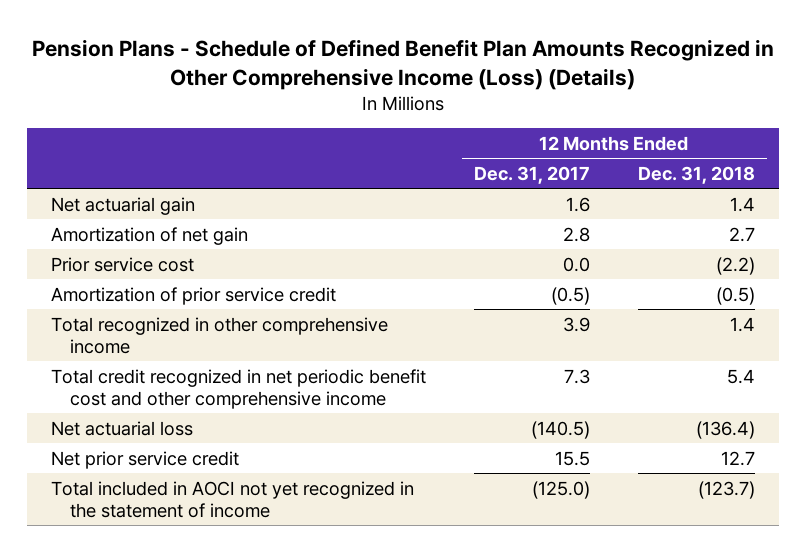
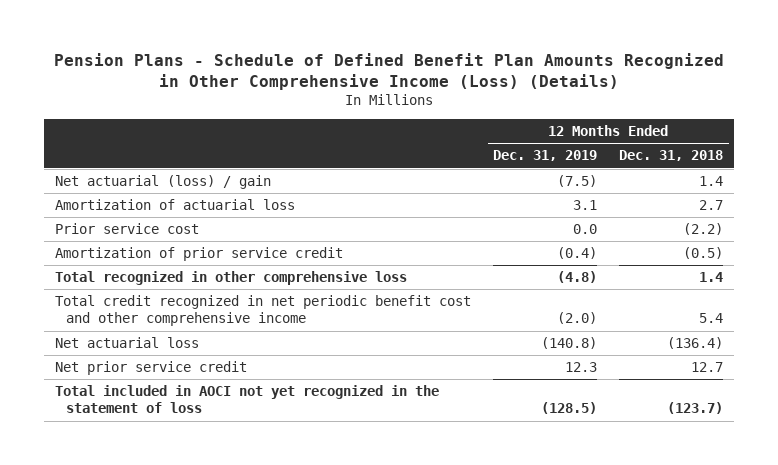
- | 12 Months Ended Dec. 31, 2017 | 12 Months Ended Dec. 31, 2018
+ | 12 Months Ended Dec. 31, 2019 | 12 Months Ended Dec. 31, 2018
- Net actuarial gain | 1.6 | 1.4
- Amortization of net gain | 2.8 | 2.7
+ Net actuarial (loss) / gain | (7.5) | 1.4
+ Amortization of actuarial loss | 3.1 | 2.7
- Total recognized in other comprehensive income | 3.9 | 1.4
+ Total recognized in other comprehensive loss | (4.8) | 1.4
- Total included in AOCI not yet recognized in the statement of income | (125.0) | (123.7)
+ Total included in AOCI not yet recognized in the statement of loss | (128.5) | (123.7)

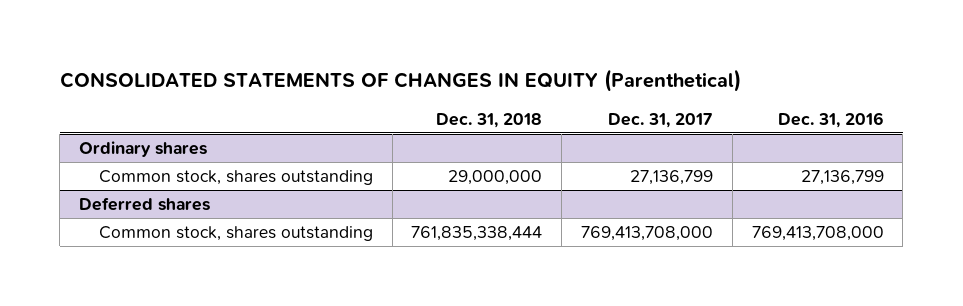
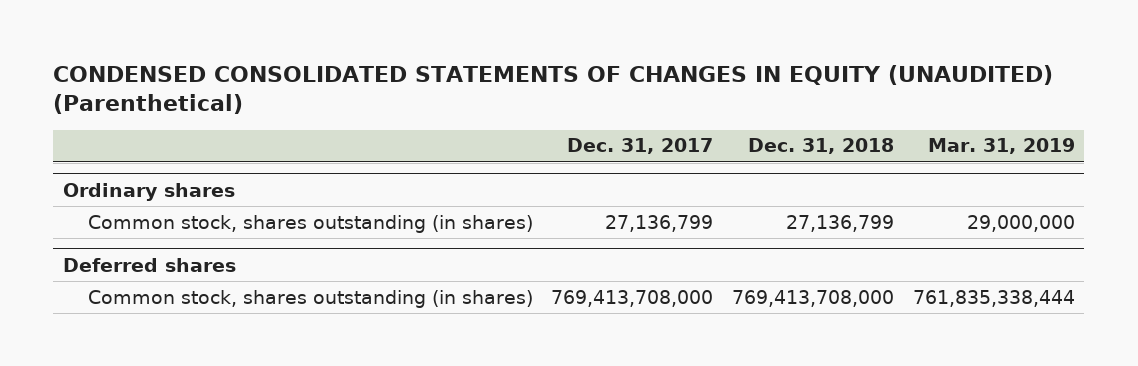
- CONSOLIDATED STATEMENTS OF CHANGES IN EQUITY (Parenthetical)
+ CONDENSED CONSOLIDATED STATEMENTS OF CHANGES IN EQUITY (UNAUDITED) (Parenthetical)
- | Dec. 31, 2018 | Dec. 31, 2017 | Dec. 31, 2016
+ | Dec. 31, 2017 | Dec. 31, 2018 | Mar. 31, 2019
@ Ordinary shares
- Common stock, shares outstanding | 29,000,000 | 27,136,799 | 27,136,799
+ Common stock, shares outstanding (in shares) | 27,136,799 | 27,136,799 | 29,000,000
@ Deferred shares
- Common stock, shares outstanding | 761,835,338,444 | 769,413,708,000 | 769,413,708,000
+ Common stock, shares outstanding (in shares) | 769,413,708,000 | 769,413,708,000 | 761,835,338,444

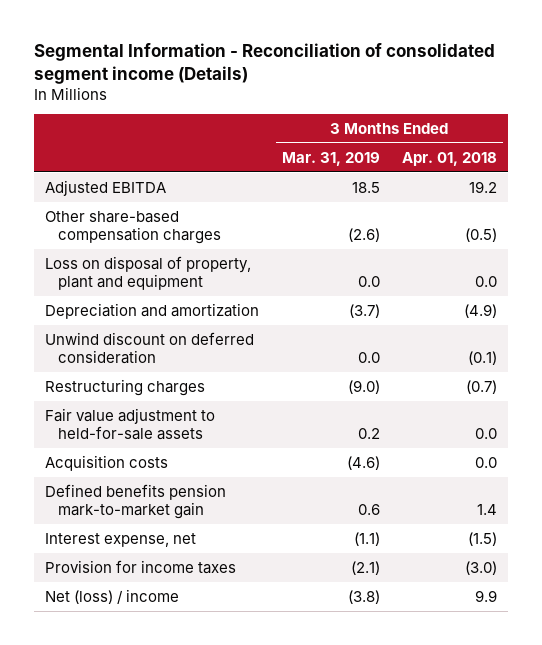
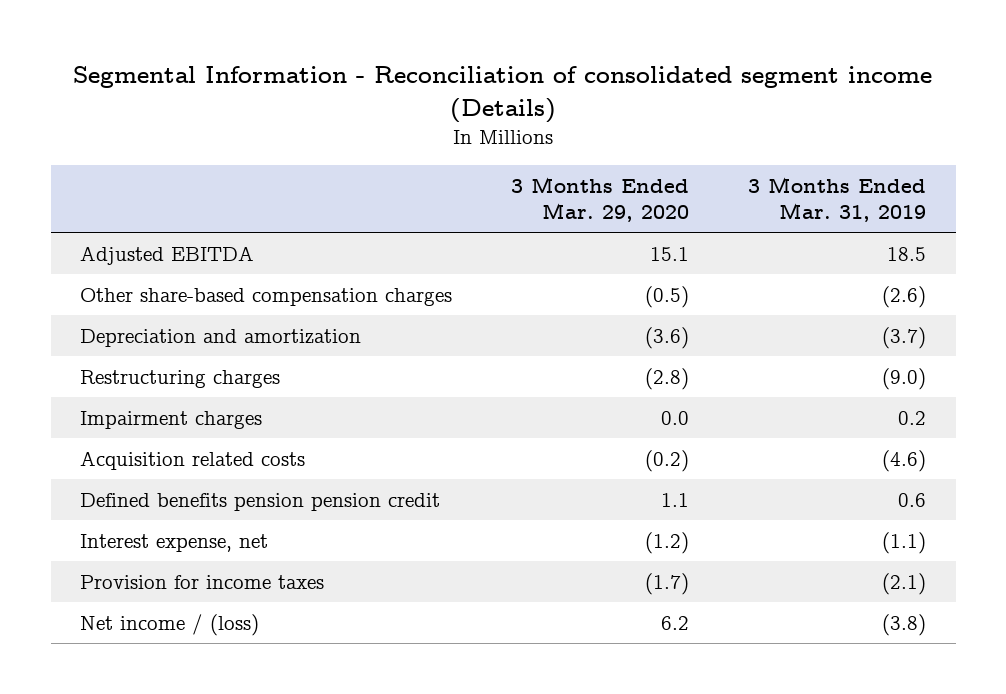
- | 3 Months Ended Mar. 31, 2019 | 3 Months Ended Apr. 01, 2018
+ | 3 Months Ended Mar. 29, 2020 | 3 Months Ended Mar. 31, 2019
- Loss on disposal of property, plant and equipment | 0.0 | 0.0
- Unwind discount on deferred consideration | 0.0 | (0.1)
- Fair value adjustment to held-for-sale assets | 0.2 | 0.0
- Acquisition costs | (4.6) | 0.0
- Defined benefits pension mark-to-market gain | 0.6 | 1.4
+ Impairment charges | 0.0 | 0.2
+ Acquisition related costs | (0.2) | (4.6)
+ Defined benefits pension pension credit | 1.1 | 0.6
- Net (loss) / income | (3.8) | 9.9
+ Net income / (loss) | 6.2 | (3.8)

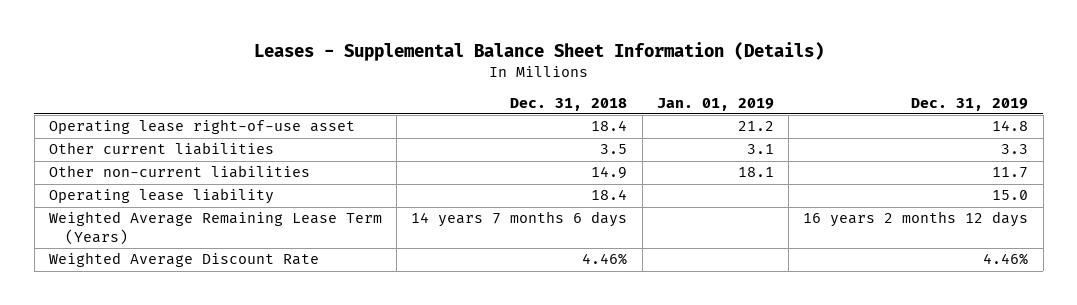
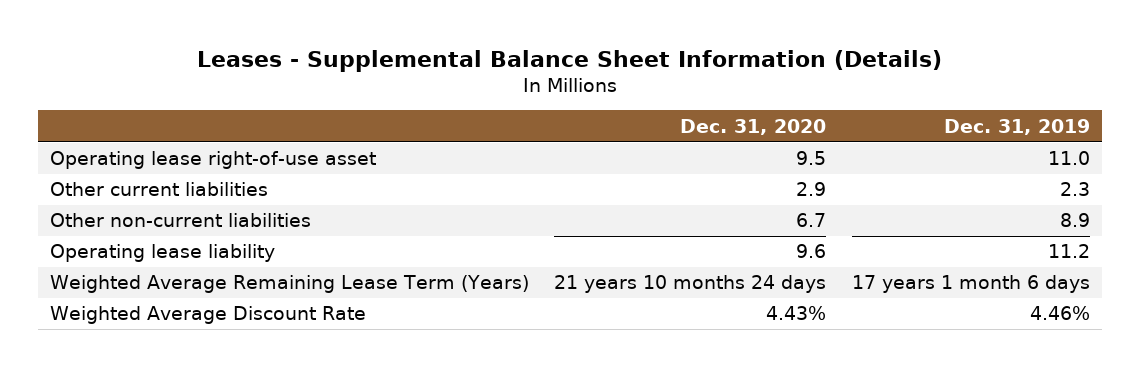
- | Dec. 31, 2018 | Jan. 01, 2019 | Dec. 31, 2019
+ | Dec. 31, 2020 | Dec. 31, 2019
- Operating lease right-of-use asset | 18.4 | 21.2 | 14.8
- Other current liabilities | 3.5 | 3.1 | 3.3
- Other non-current liabilities | 14.9 | 18.1 | 11.7
- Operating lease liability | 18.4 | | 15.0
- Weighted Average Remaining Lease Term (Years) | 14 years 7 months 6 days | | 16 years 2 months 12 days
+ Operating lease right-of-use asset | 9.5 | 11.0
+ Other current liabilities | 2.9 | 2.3
+ Other non-current liabilities | 6.7 | 8.9
+ Operating lease liability | 9.6 | 11.2
+ Weighted Average Remaining Lease Term (Years) | 21 years 10 months 24 days | 17 years 1 month 6 days

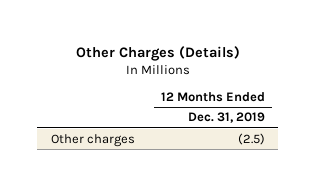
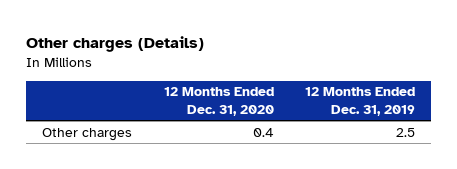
- Other Charges (Details)
+ Other charges (Details)
- | 12 Months Ended Dec. 31, 2019
+ | 12 Months Ended Dec. 31, 2020 | 12 Months Ended Dec. 31, 2019
- Other charges | (2.5)
+ Other charges | 0.4 | 2.5

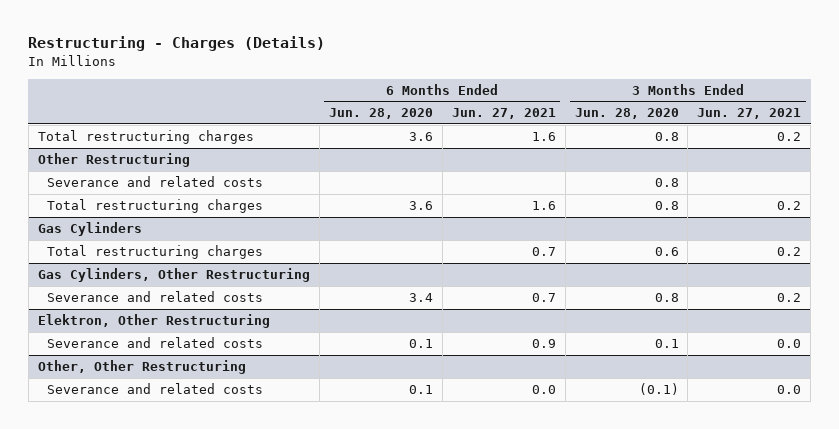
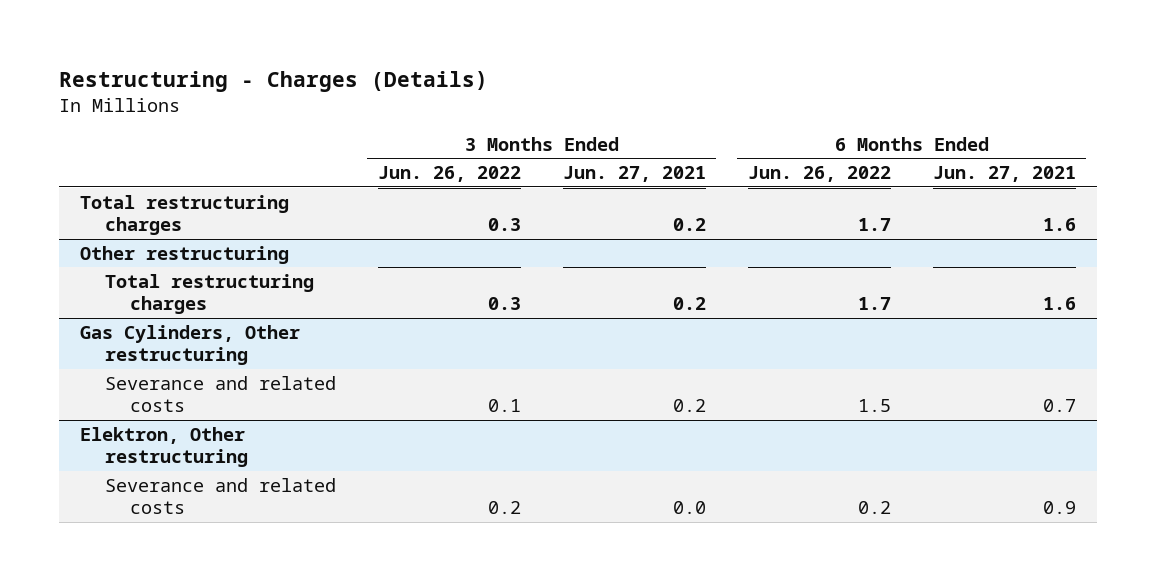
- | 6 Months Ended Jun. 28, 2020 | 6 Months Ended Jun. 27, 2021 | 3 Months Ended Jun. 28, 2020 | 3 Months Ended Jun. 27, 2021
+ | 3 Months Ended Jun. 26, 2022 | 3 Months Ended Jun. 27, 2021 | 6 Months Ended Jun. 26, 2022 | 6 Months Ended Jun. 27, 2021
- Other Restructuring
- Severance and related costs | | | 0.8 |
+ Other restructuring
- Gas Cylinders
- Total restructuring charges | | 0.7 | 0.6 | 0.2
- Gas Cylinders, Other Restructuring
+ Gas Cylinders, Other restructuring
- Elektron, Other Restructuring
+ Elektron, Other restructuring
- Other, Other Restructuring
- Severance and related costs | 0.1 | 0.0 | (0.1) | 0.0

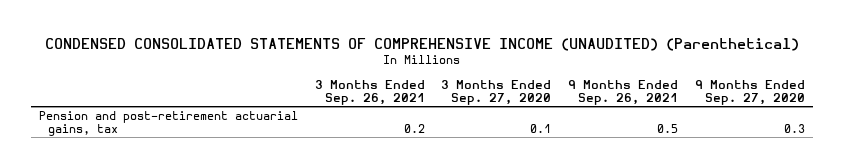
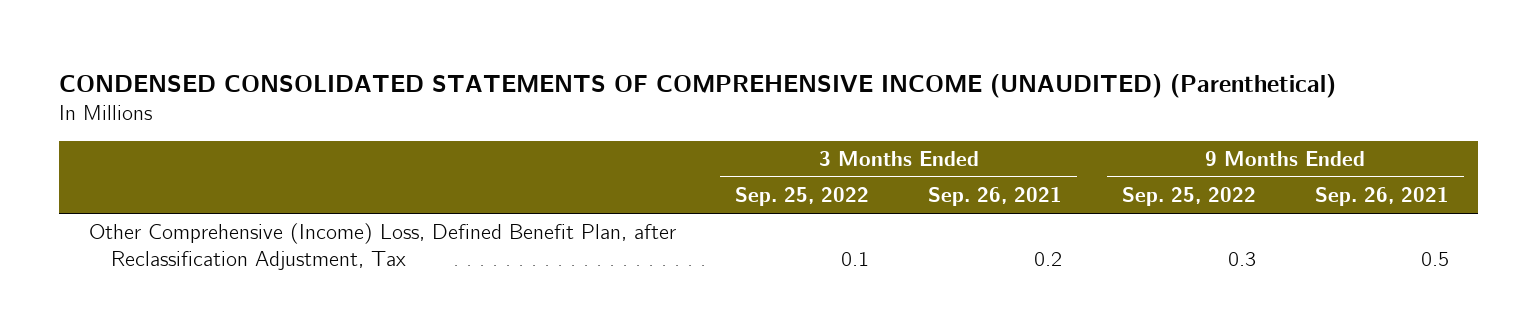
- | 3 Months Ended Sep. 26, 2021 | 3 Months Ended Sep. 27, 2020 | 9 Months Ended Sep. 26, 2021 | 9 Months Ended Sep. 27, 2020
+ | 3 Months Ended Sep. 25, 2022 | 3 Months Ended Sep. 26, 2021 | 9 Months Ended Sep. 25, 2022 | 9 Months Ended Sep. 26, 2021
- Pension and post-retirement actuarial gains, tax | 0.2 | 0.1 | 0.5 | 0.3
+ Other Comprehensive (Income) Loss, Defined Benefit Plan, after Reclassification Adjustment, Tax | 0.1 | 0.2 | 0.3 | 0.5

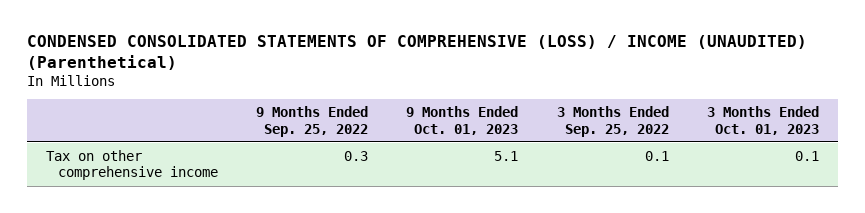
- CONDENSED CONSOLIDATED STATEMENTS OF COMPREHENSIVE INCOME (UNAUDITED) (Parenthetical)
+ CONDENSED CONSOLIDATED STATEMENTS OF COMPREHENSIVE (LOSS) / INCOME (UNAUDITED) (Parenthetical)
- | 3 Months Ended Sep. 25, 2022 | 3 Months Ended Sep. 26, 2021 | 9 Months Ended Sep. 25, 2022 | 9 Months Ended Sep. 26, 2021
+ | 9 Months Ended Sep. 25, 2022 | 9 Months Ended Oct. 01, 2023 | 3 Months Ended Sep. 25, 2022 | 3 Months Ended Oct. 01, 2023
- Other Comprehensive (Income) Loss, Defined Benefit Plan, after Reclassification Adjustment, Tax | 0.1 | 0.2 | 0.3 | 0.5
+ Tax on other comprehensive income | 0.3 | 5.1 | 0.1 | 0.1

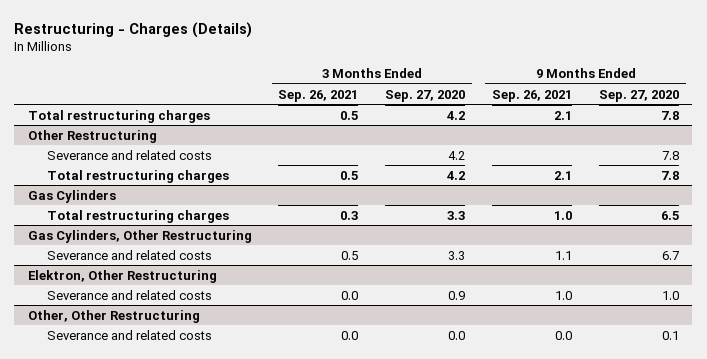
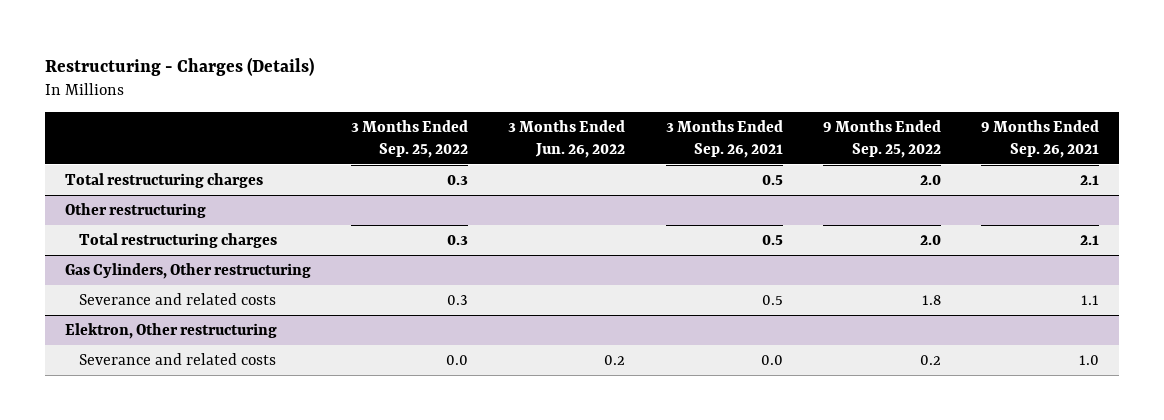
- | 3 Months Ended Sep. 26, 2021 | 3 Months Ended Sep. 27, 2020 | 9 Months Ended Sep. 26, 2021 | 9 Months Ended Sep. 27, 2020
+ | 3 Months Ended Sep. 25, 2022 | 3 Months Ended Jun. 26, 2022 | 3 Months Ended Sep. 26, 2021 | 9 Months Ended Sep. 25, 2022 | 9 Months Ended Sep. 26, 2021
- Other Restructuring
- Severance and related costs | | 4.2 | | 7.8
+ Other restructuring
- Gas Cylinders
- Total restructuring charges | 0.3 | 3.3 | 1.0 | 6.5
- Gas Cylinders, Other Restructuring
+ Gas Cylinders, Other restructuring
- Elektron, Other Restructuring
+ Elektron, Other restructuring
- Other, Other Restructuring
- Severance and related costs | 0.0 | 0.0 | 0.0 | 0.1

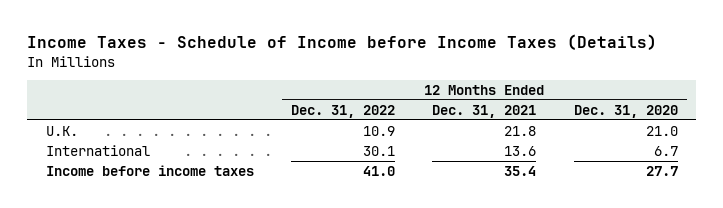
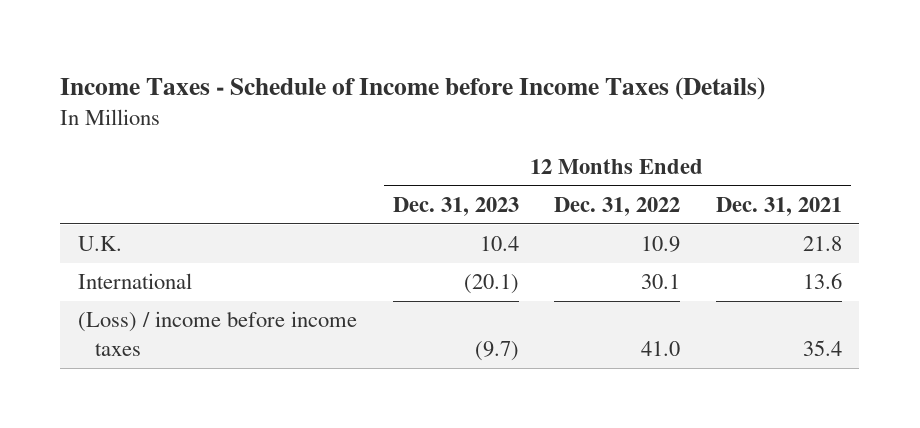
- | 12 Months Ended Dec. 31, 2022 | 12 Months Ended Dec. 31, 2021 | 12 Months Ended Dec. 31, 2020
+ | 12 Months Ended Dec. 31, 2023 | 12 Months Ended Dec. 31, 2022 | 12 Months Ended Dec. 31, 2021
- Income before income taxes | 41.0 | 35.4 | 27.7
+ (Loss) / income before income taxes | (9.7) | 41.0 | 35.4

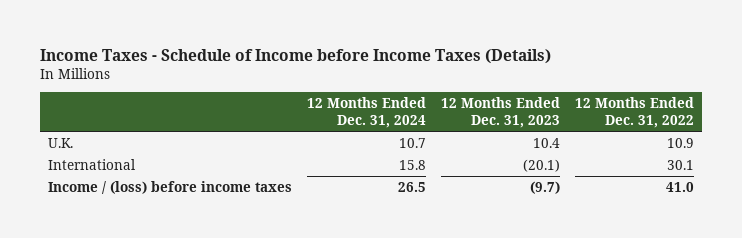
- | 12 Months Ended Dec. 31, 2023 | 12 Months Ended Dec. 31, 2022 | 12 Months Ended Dec. 31, 2021
+ | 12 Months Ended Dec. 31, 2024 | 12 Months Ended Dec. 31, 2023 | 12 Months Ended Dec. 31, 2022
- (Loss) / income before income taxes | (9.7) | 41.0 | 35.4
+ Income / (loss) before income taxes | 26.5 | (9.7) | 41.0

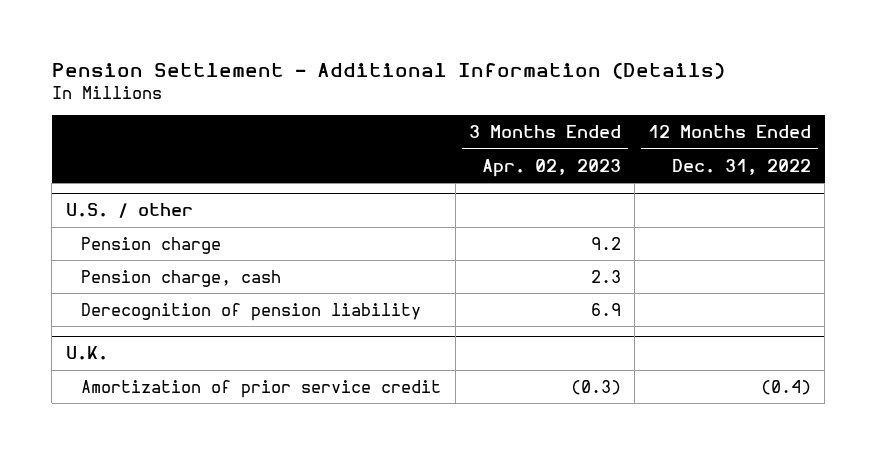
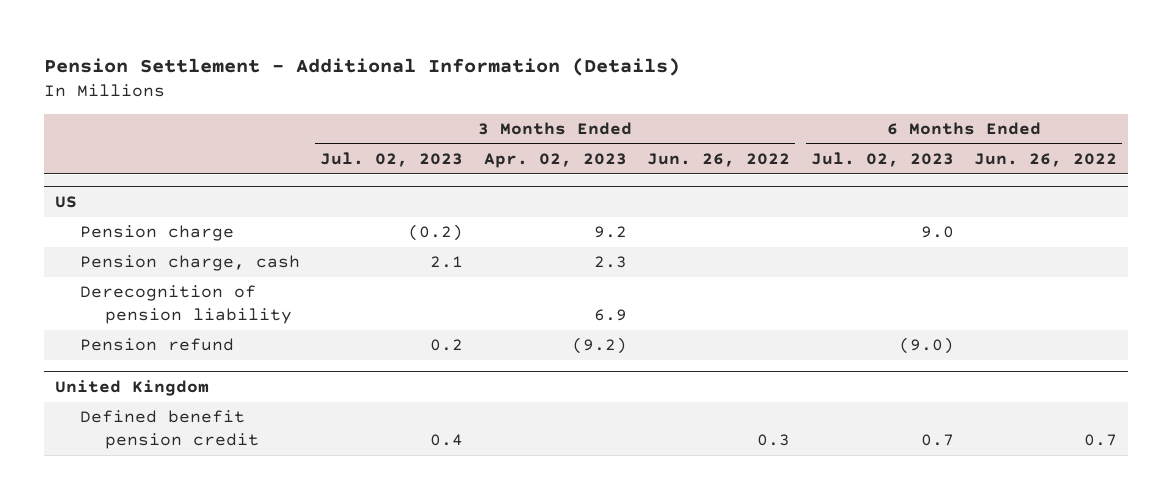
- | 3 Months Ended Apr. 02, 2023 | 12 Months Ended Dec. 31, 2022
+ | 3 Months Ended Jul. 02, 2023 | 3 Months Ended Apr. 02, 2023 | 3 Months Ended Jun. 26, 2022 | 6 Months Ended Jul. 02, 2023 | 6 Months Ended Jun. 26, 2022
- U.S. / other
+ US
- U.K.
- Amortization of prior service credit | (0.3) | (0.4)
+ Pension refund | 0.2 | (9.2) | | (9.0) |
+ United Kingdom
+ Defined benefit pension credit | 0.4 | | 0.3 | 0.7 | 0.7

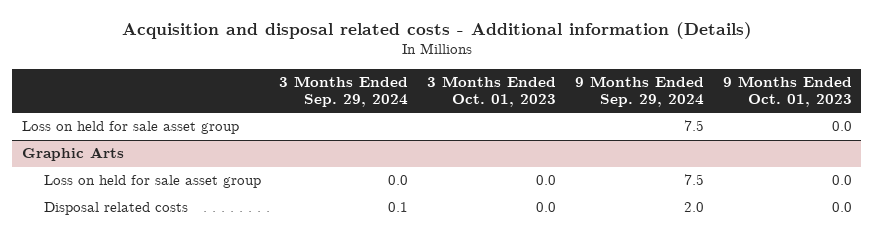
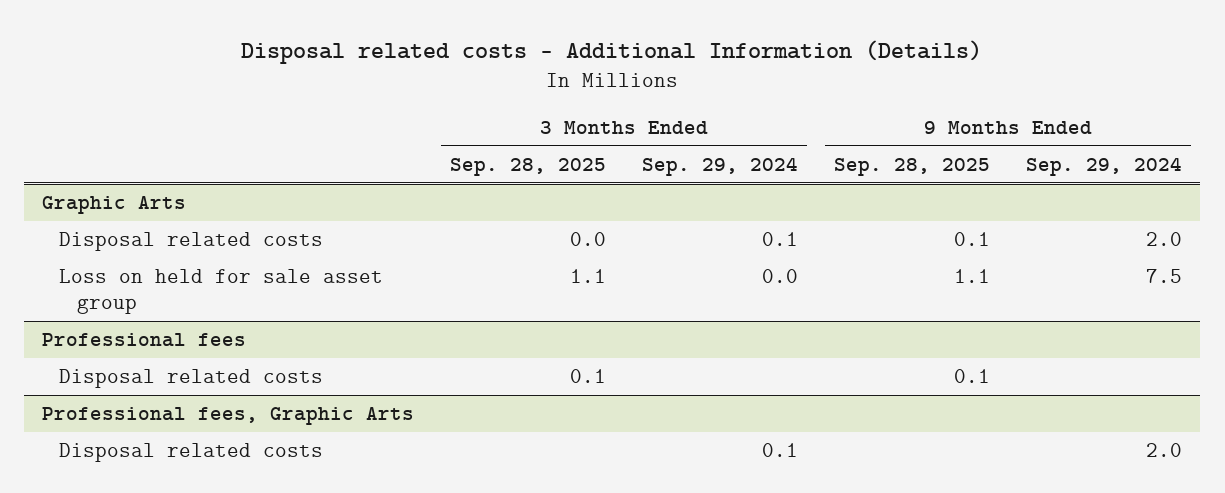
- Acquisition and disposal related costs - Additional information (Details)
+ Disposal related costs - Additional Information (Details)
- | 3 Months Ended Sep. 29, 2024 | 3 Months Ended Oct. 01, 2023 | 9 Months Ended Sep. 29, 2024 | 9 Months Ended Oct. 01, 2023
+ | 3 Months Ended Sep. 28, 2025 | 3 Months Ended Sep. 29, 2024 | 9 Months Ended Sep. 28, 2025 | 9 Months Ended Sep. 29, 2024
- Loss on held for sale asset group | | | 7.5 | 0.0
@ Graphic Arts
+ Disposal related costs | 0.0 | 0.1 | 0.1 | 2.0
+ Professional fees
+ Disposal related costs | 0.1 | | 0.1 |
+ Professional fees, Graphic Arts

